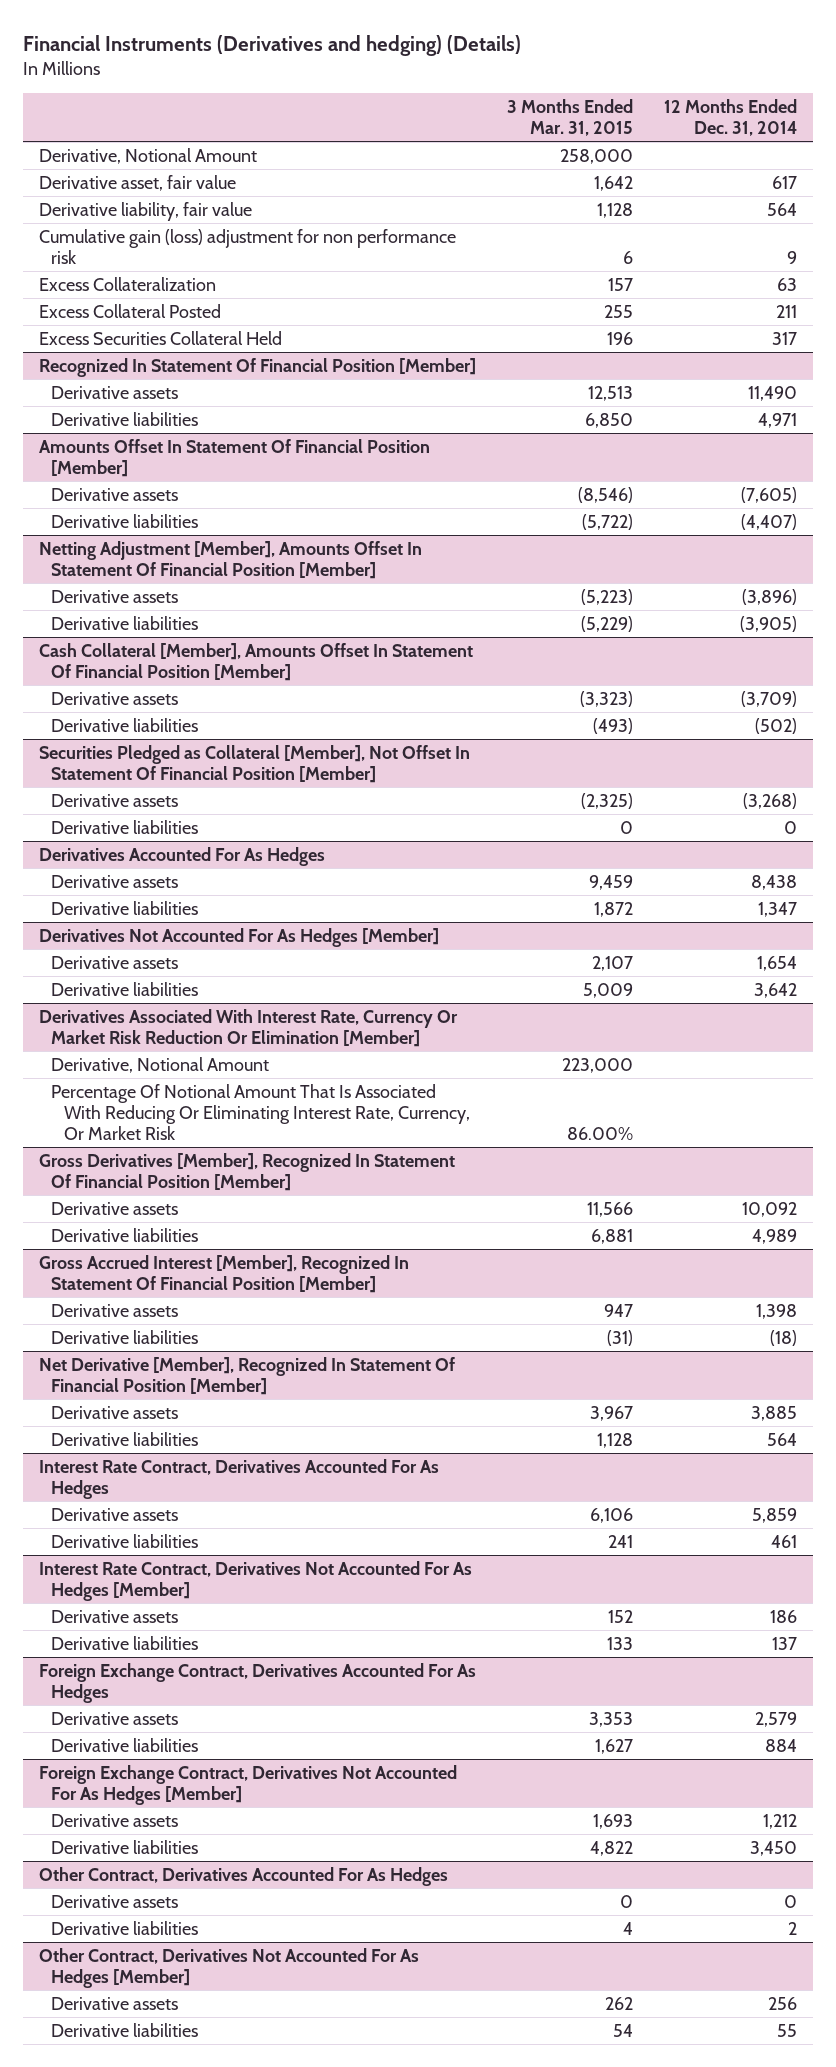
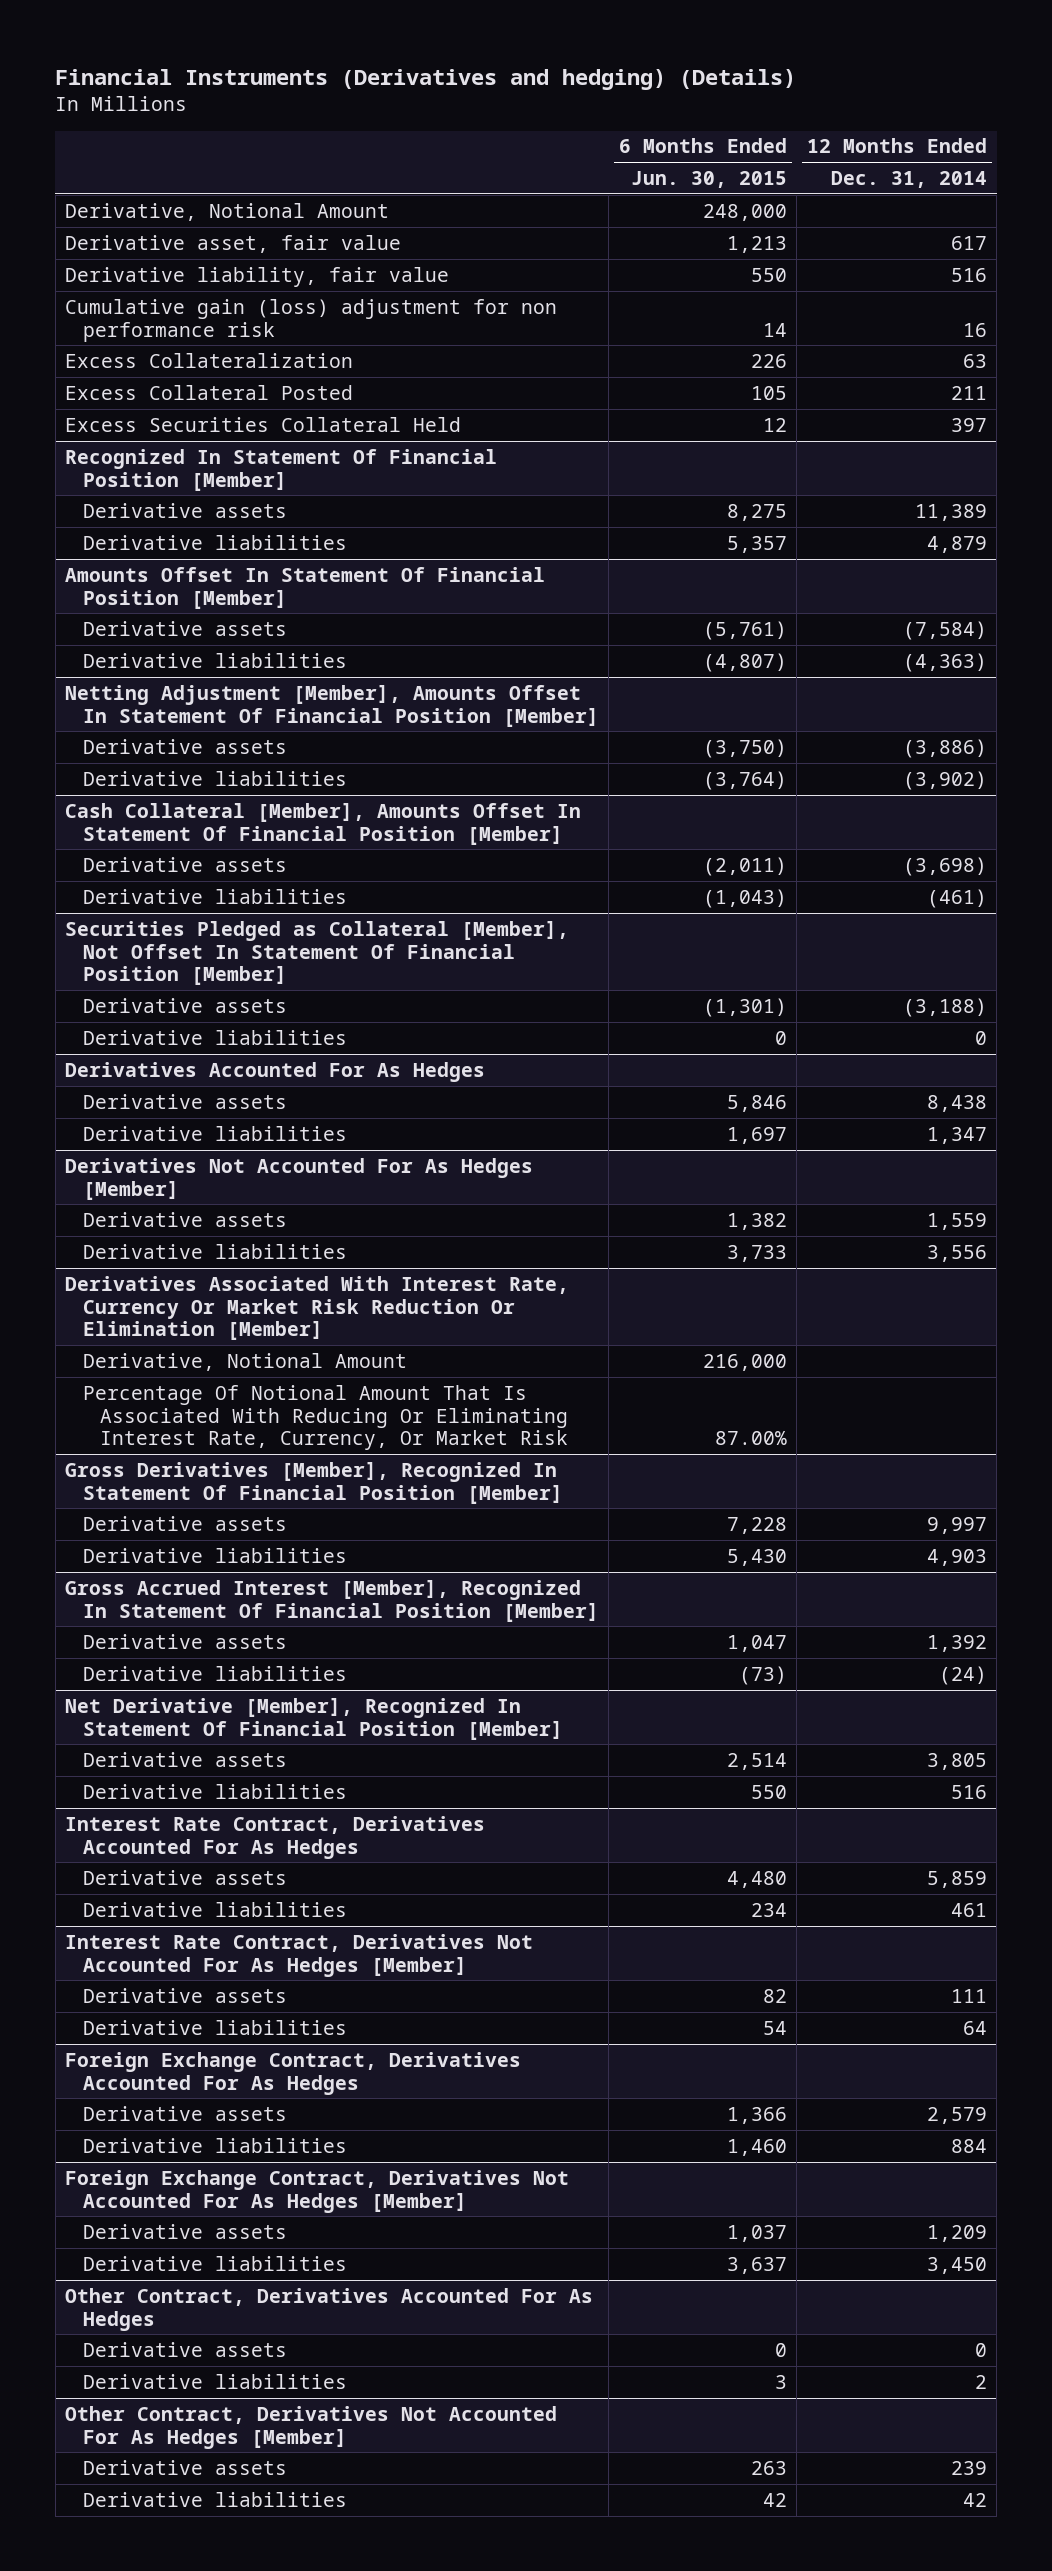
- | 3 Months Ended Mar. 31, 2015 | 12 Months Ended Dec. 31, 2014
+ | 6 Months Ended Jun. 30, 2015 | 12 Months Ended Dec. 31, 2014
- Derivative liability, fair value | 1,128 | 564
- Cumulative gain (loss) adjustment for non performance risk | 6 | 9
+ Derivative liability, fair value | 550 | 516
+ Cumulative gain (loss) adjustment for non performance risk | 14 | 16
- Excess Securities Collateral Held | 196 | 317
+ Excess Securities Collateral Held | 12 | 397
@ Recognized In Statement Of Financial Position [Member]
- Derivative assets | 12,513 | 11,490
- Derivative liabilities | 6,850 | 4,971
+ Derivative assets | 8,275 | 11,389
+ Derivative liabilities | 5,357 | 4,879
@ Amounts Offset In Statement Of Financial Position [Member]
- Derivative assets | (8,546) | (7,605)
- Derivative liabilities | (5,722) | (4,407)
+ Derivative assets | (5,761) | (7,584)
+ Derivative liabilities | (4,807) | (4,363)
@ Netting Adjustment [Member], Amounts Offset In Statement Of Financial Position [Member]
- Derivative assets | (5,223) | (3,896)
- Derivative liabilities | (5,229) | (3,905)
+ Derivative assets | (3,750) | (3,886)
+ Derivative liabilities | (3,764) | (3,902)
@ Cash Collateral [Member], Amounts Offset In Statement Of Financial Position [Member]
- Derivative assets | (3,323) | (3,709)
- Derivative liabilities | (493) | (502)
+ Derivative assets | (2,011) | (3,698)
+ Derivative liabilities | (1,043) | (461)
@ Securities Pledged as Collateral [Member], Not Offset In Statement Of Financial Position [Member]
- Derivative assets | (2,325) | (3,268)
+ Derivative assets | (1,301) | (3,188)
@ Derivatives Not Accounted For As Hedges [Member]
- Derivative assets | 2,107 | 1,654
- Derivative liabilities | 5,009 | 3,642
+ Derivative assets | 1,382 | 1,559
+ Derivative liabilities | 3,733 | 3,556
@ Gross Derivatives [Member], Recognized In Statement Of Financial Position [Member]
- Derivative assets | 11,566 | 10,092
- Derivative liabilities | 6,881 | 4,989
+ Derivative assets | 7,228 | 9,997
+ Derivative liabilities | 5,430 | 4,903
@ Gross Accrued Interest [Member], Recognized In Statement Of Financial Position [Member]
- Derivative assets | 947 | 1,398
- Derivative liabilities | (31) | (18)
+ Derivative assets | 1,047 | 1,392
+ Derivative liabilities | (73) | (24)
@ Net Derivative [Member], Recognized In Statement Of Financial Position [Member]
- Derivative assets | 3,967 | 3,885
- Derivative liabilities | 1,128 | 564
+ Derivative assets | 2,514 | 3,805
+ Derivative liabilities | 550 | 516
@ Interest Rate Contract, Derivatives Not Accounted For As Hedges [Member]
- Derivative assets | 152 | 186
- Derivative liabilities | 133 | 137
+ Derivative assets | 82 | 111
+ Derivative liabilities | 54 | 64
@ Foreign Exchange Contract, Derivatives Not Accounted For As Hedges [Member]
- Derivative assets | 1,693 | 1,212
+ Derivative assets | 1,037 | 1,209
@ Other Contract, Derivatives Not Accounted For As Hedges [Member]
- Derivative assets | 262 | 256
- Derivative liabilities | 54 | 55
+ Derivative assets | 263 | 239
+ Derivative liabilities | 42 | 42

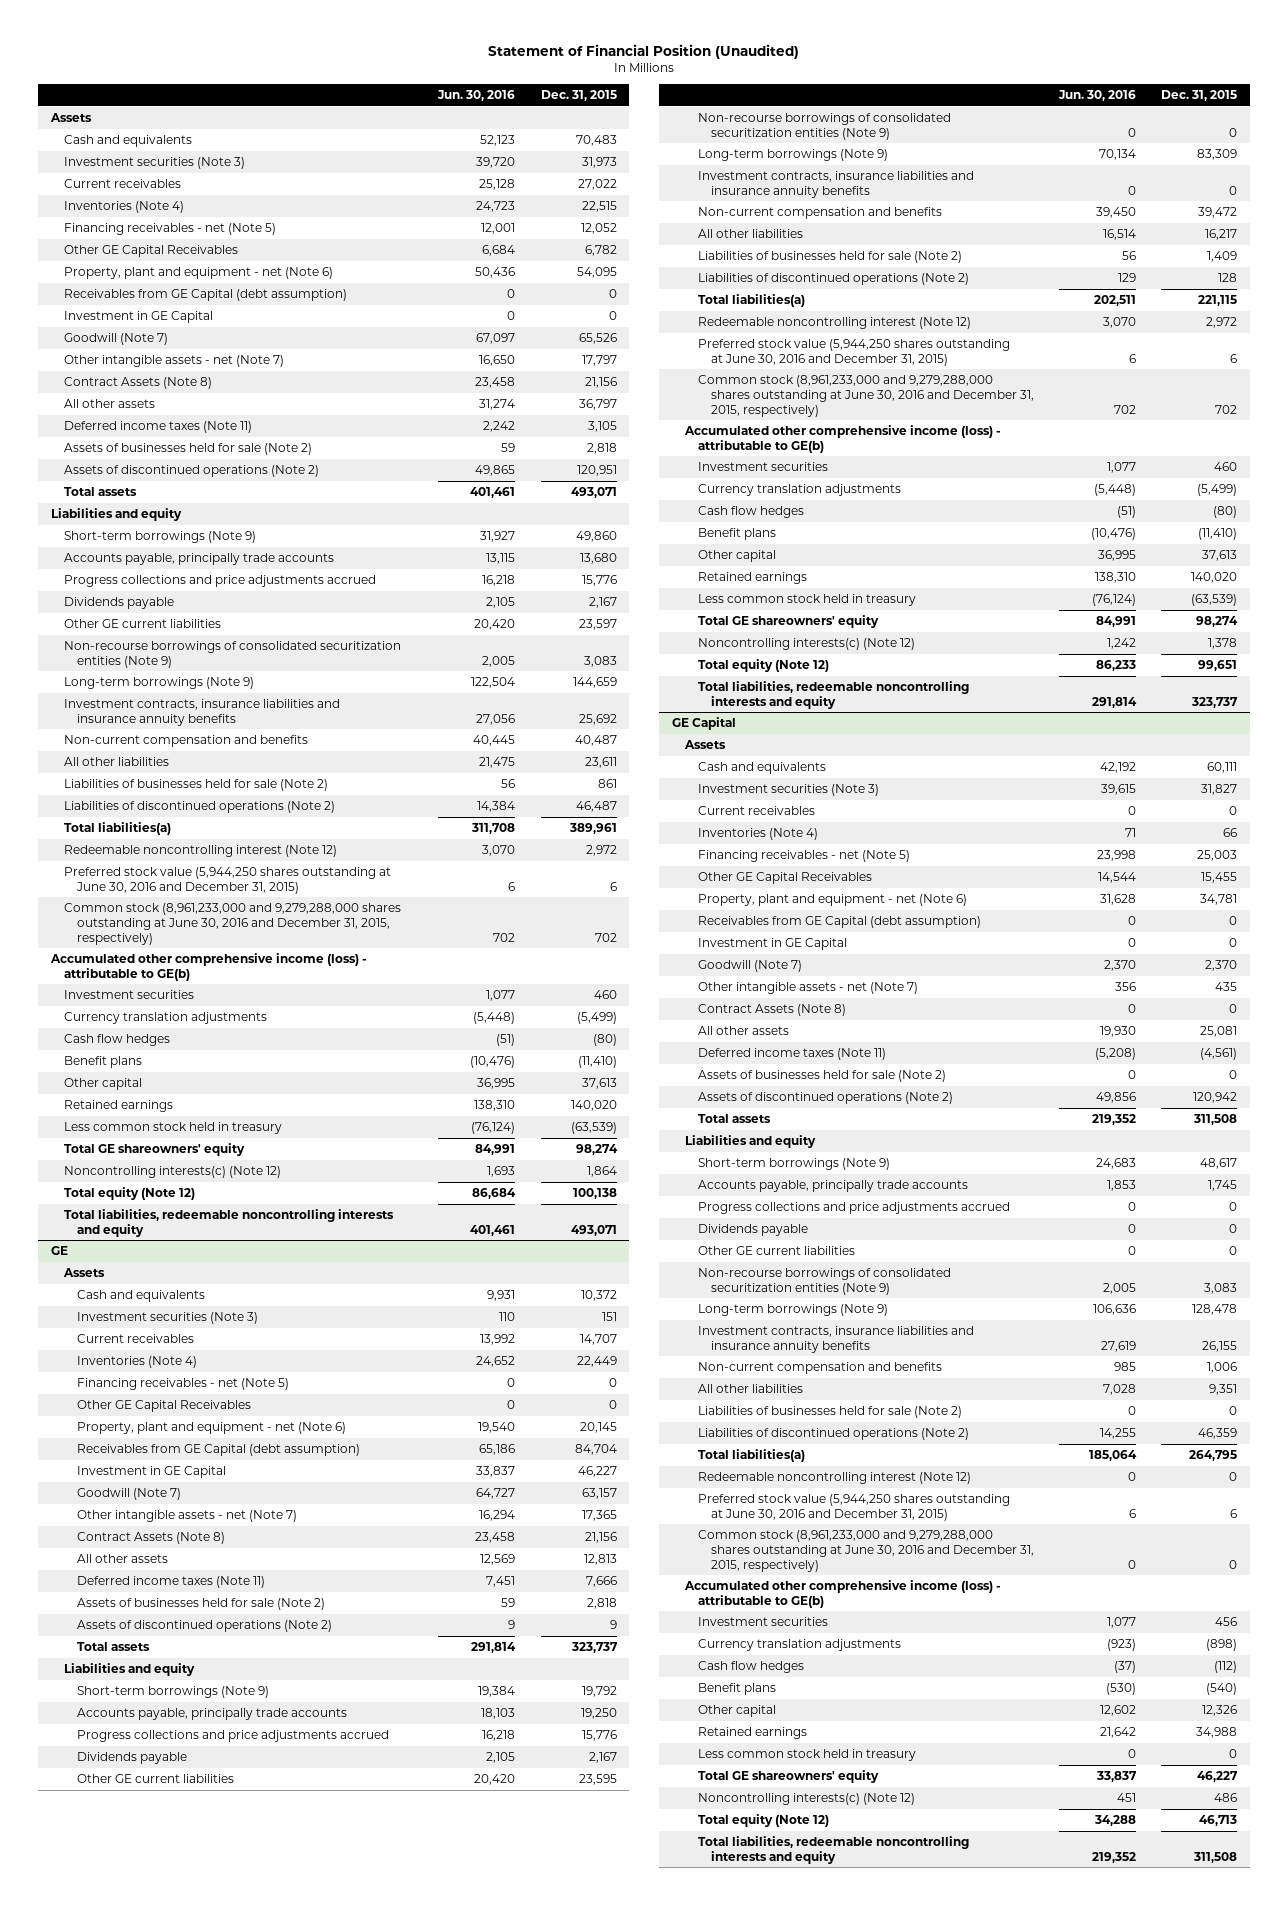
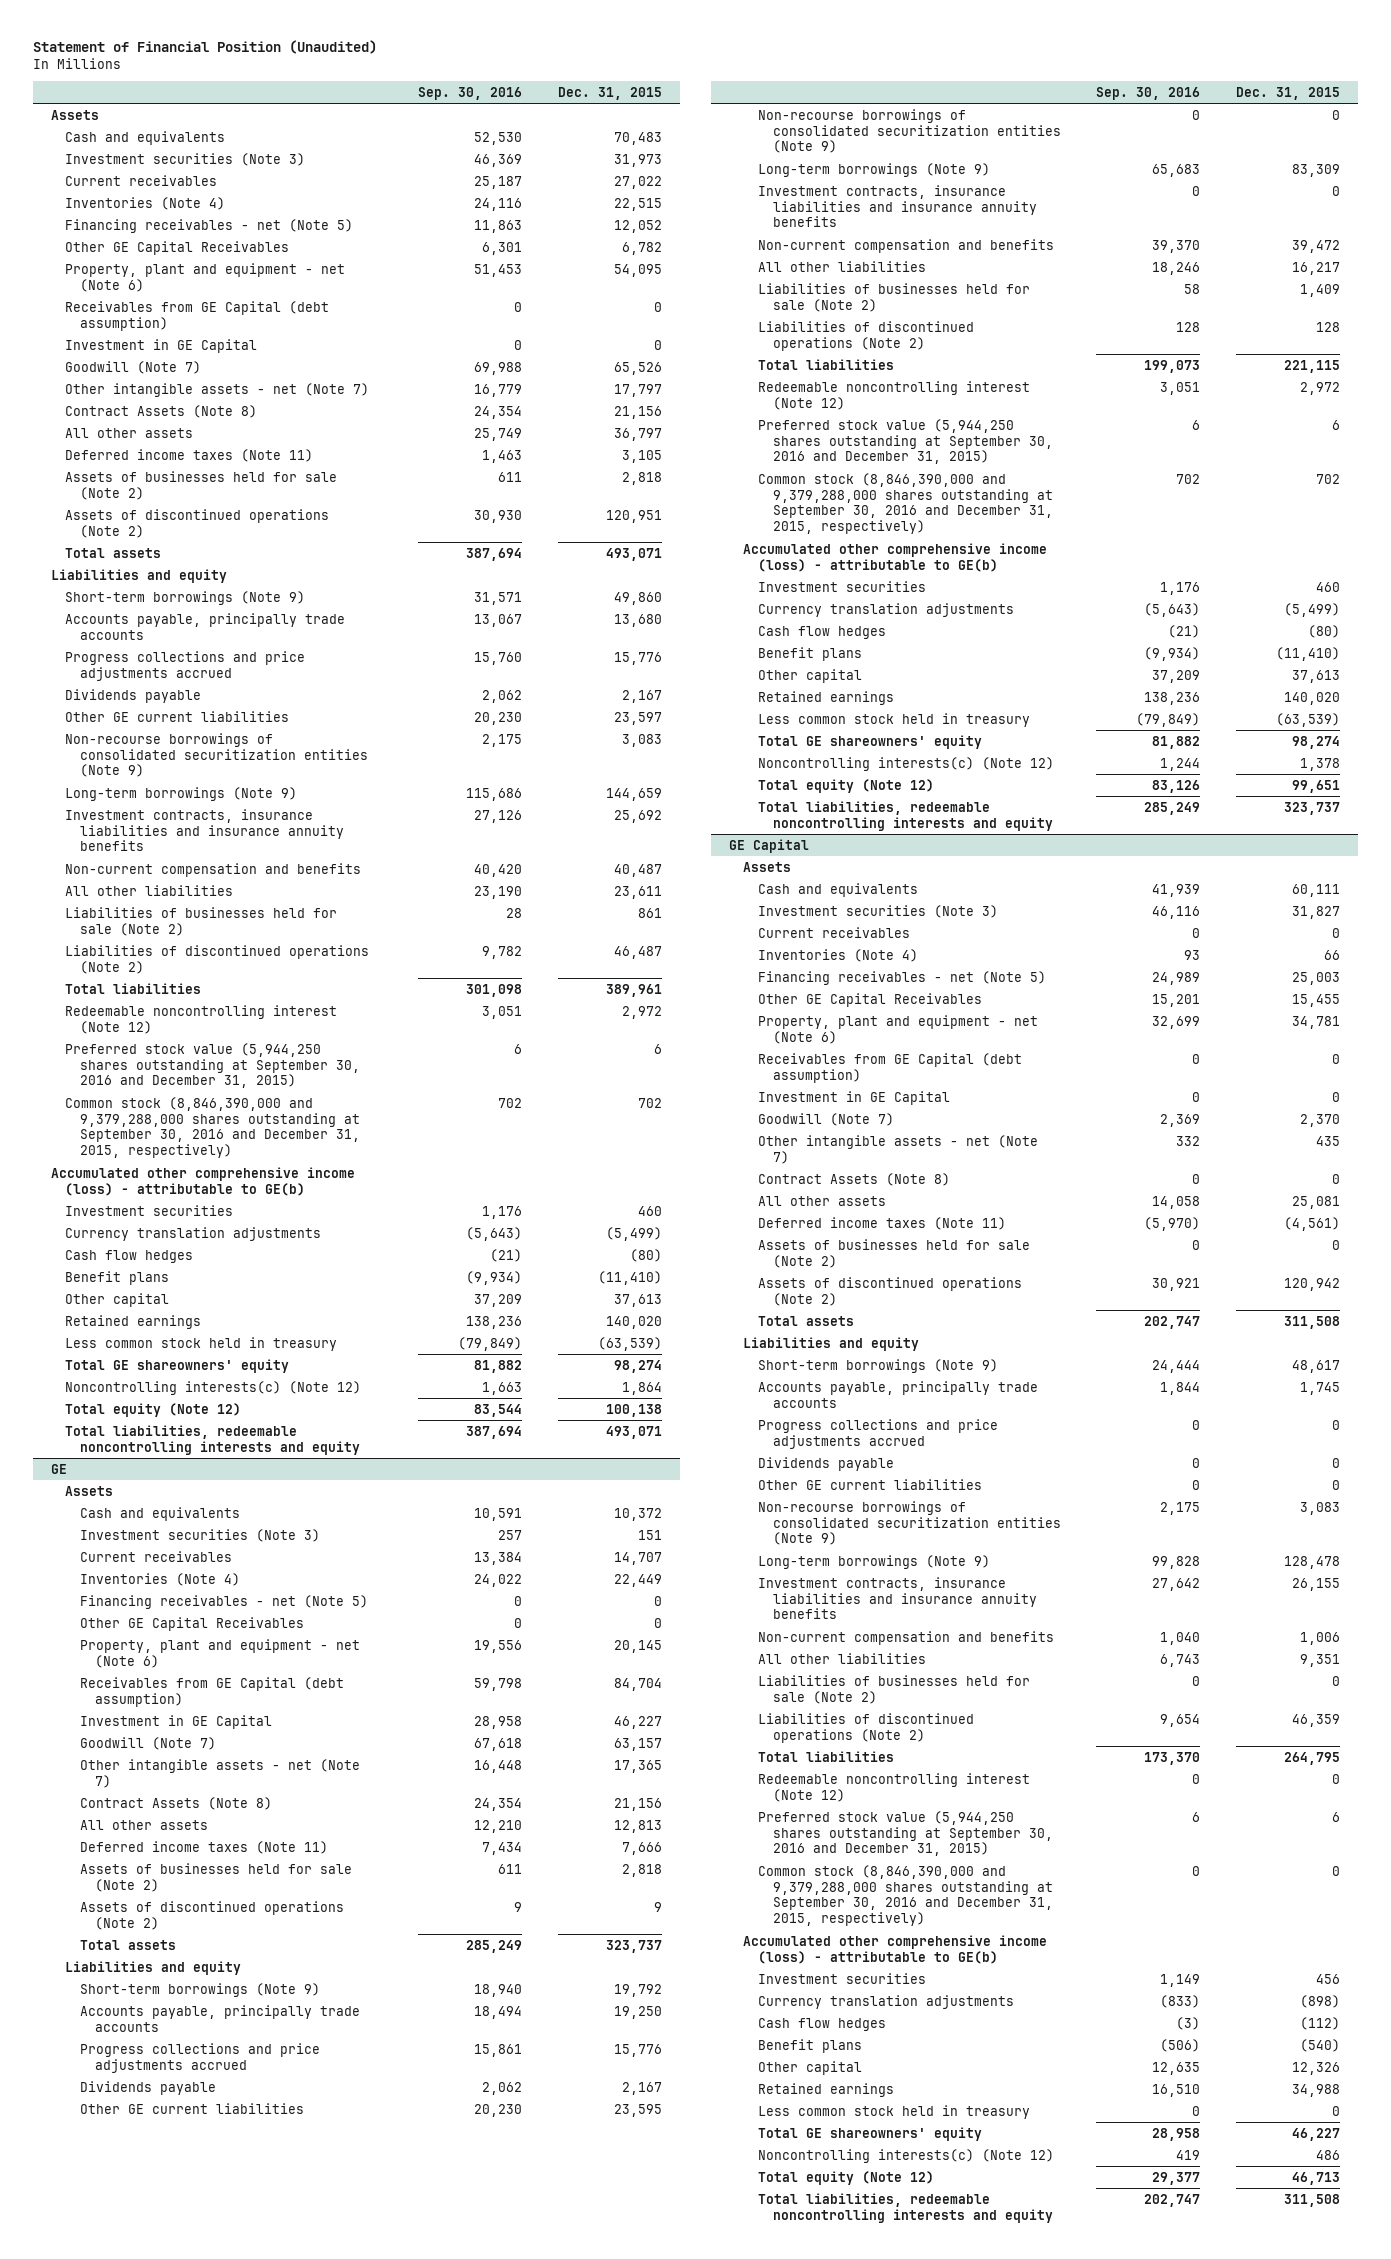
- | Jun. 30, 2016 | Dec. 31, 2015
+ | Sep. 30, 2016 | Dec. 31, 2015
- Total liabilities(a) | 311,708 | 389,961
+ Total liabilities | 301,098 | 389,961
- Preferred stock value (5,944,250 shares outstanding at June 30, 2016 and December 31, 2015) | 6 | 6
- Common stock (8,961,233,000 and 9,279,288,000 shares outstanding at June 30, 2016 and December 31, 2015, respectively) | 702 | 702
+ Preferred stock value (5,944,250 shares outstanding at September 30, 2016 and December 31, 2015) | 6 | 6
+ Common stock (8,846,390,000 and 9,379,288,000 shares outstanding at September 30, 2016 and December 31, 2015, respectively) | 702 | 702
@ GE
- Total liabilities(a) | 202,511 | 221,115
+ Total liabilities | 199,073 | 221,115
- Preferred stock value (5,944,250 shares outstanding at June 30, 2016 and December 31, 2015) | 6 | 6
- Common stock (8,961,233,000 and 9,279,288,000 shares outstanding at June 30, 2016 and December 31, 2015, respectively) | 702 | 702
+ Preferred stock value (5,944,250 shares outstanding at September 30, 2016 and December 31, 2015) | 6 | 6
+ Common stock (8,846,390,000 and 9,379,288,000 shares outstanding at September 30, 2016 and December 31, 2015, respectively) | 702 | 702
@ GE Capital
- Total liabilities(a) | 185,064 | 264,795
+ Total liabilities | 173,370 | 264,795
- Preferred stock value (5,944,250 shares outstanding at June 30, 2016 and December 31, 2015) | 6 | 6
- Common stock (8,961,233,000 and 9,279,288,000 shares outstanding at June 30, 2016 and December 31, 2015, respectively) | 0 | 0
+ Preferred stock value (5,944,250 shares outstanding at September 30, 2016 and December 31, 2015) | 6 | 6
+ Common stock (8,846,390,000 and 9,379,288,000 shares outstanding at September 30, 2016 and December 31, 2015, respectively) | 0 | 0

